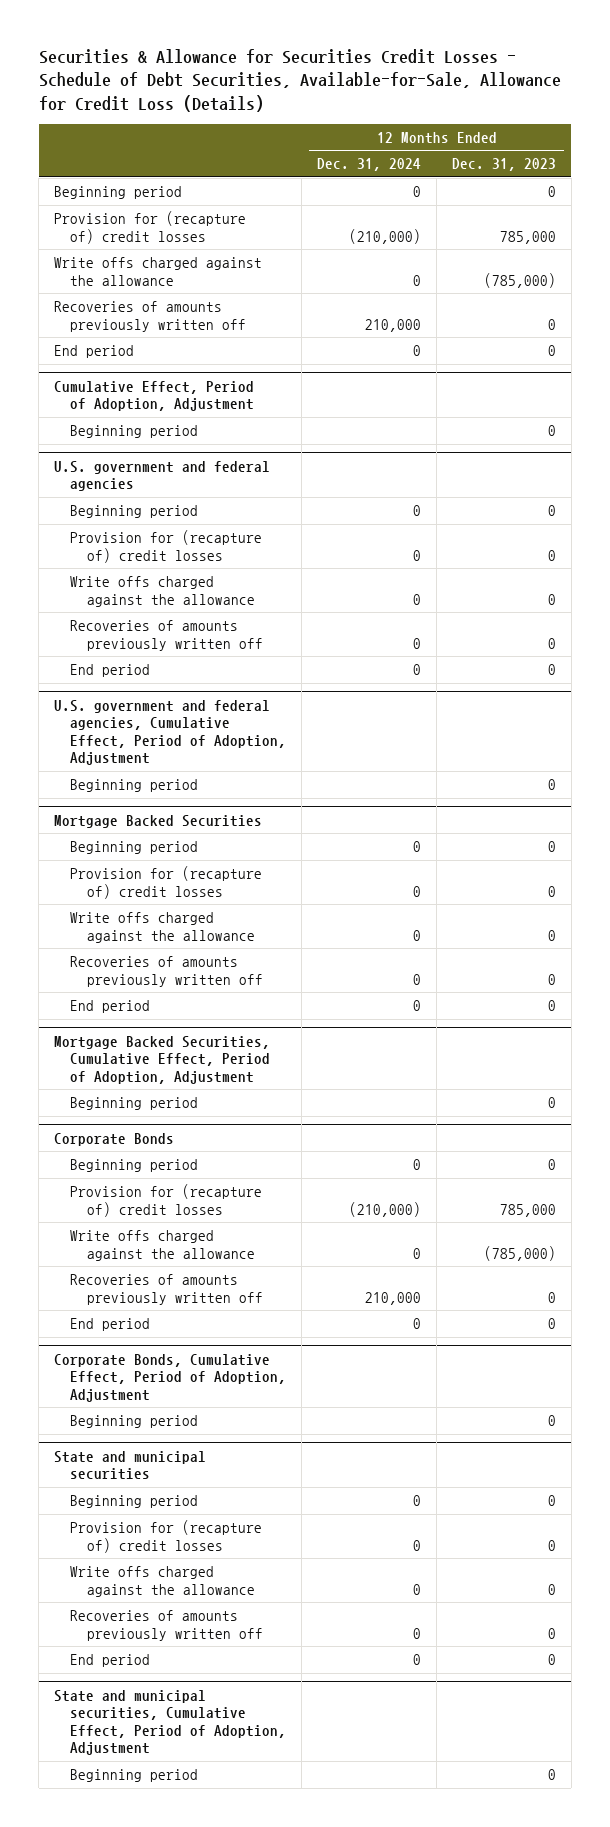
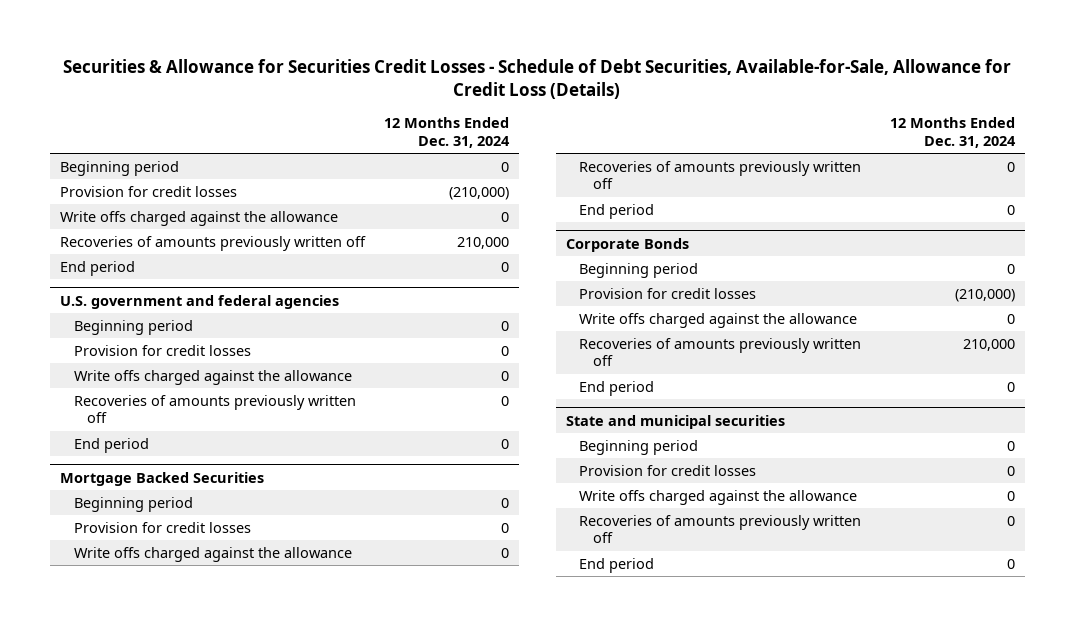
- | 12 Months Ended Dec. 31, 2024 | 12 Months Ended Dec. 31, 2023
+ | 12 Months Ended Dec. 31, 2024
- Provision for (recapture of) credit losses | (210,000) | 785,000
+ Provision for credit losses | (210,000)
- Cumulative Effect, Period of Adoption, Adjustment
- Beginning period | | 0
@ U.S. government and federal agencies
- Provision for (recapture of) credit losses | 0 | 0
+ Provision for credit losses | 0
- U.S. government and federal agencies, Cumulative Effect, Period of Adoption, Adjustment
- Beginning period | | 0
@ Mortgage Backed Securities
- Provision for (recapture of) credit losses | 0 | 0
+ Provision for credit losses | 0
- Mortgage Backed Securities, Cumulative Effect, Period of Adoption, Adjustment
- Beginning period | | 0
@ Corporate Bonds
- Provision for (recapture of) credit losses | (210,000) | 785,000
+ Provision for credit losses | (210,000)
- Corporate Bonds, Cumulative Effect, Period of Adoption, Adjustment
- Beginning period | | 0
@ State and municipal securities
- Provision for (recapture of) credit losses | 0 | 0
+ Provision for credit losses | 0
- State and municipal securities, Cumulative Effect, Period of Adoption, Adjustment
- Beginning period | | 0

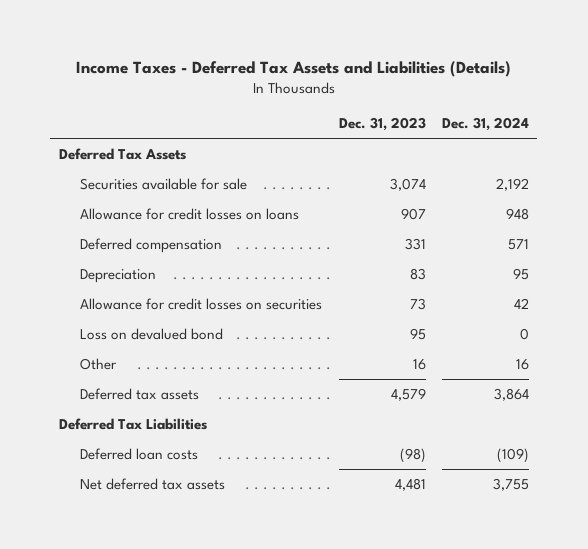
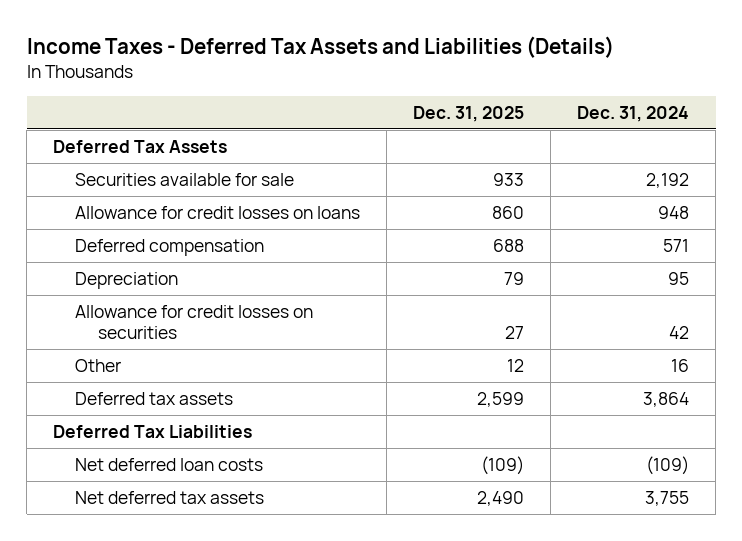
- | Dec. 31, 2023 | Dec. 31, 2024
+ | Dec. 31, 2025 | Dec. 31, 2024
- Loss on devalued bond | 95 | 0
- Deferred loan costs | (98) | (109)
+ Net deferred loan costs | (109) | (109)

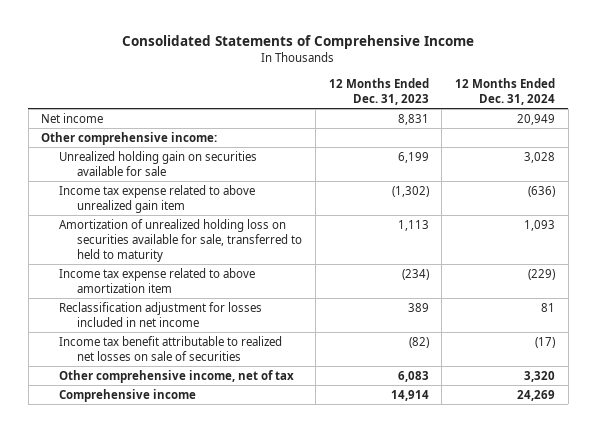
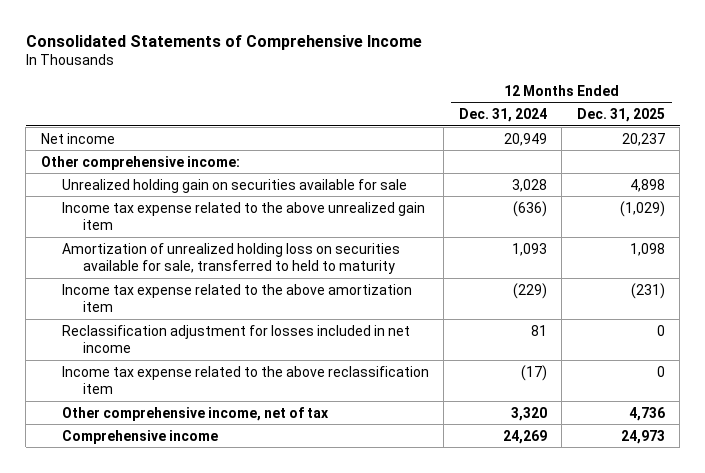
- | 12 Months Ended Dec. 31, 2023 | 12 Months Ended Dec. 31, 2024
+ | 12 Months Ended Dec. 31, 2024 | 12 Months Ended Dec. 31, 2025
- Income tax expense related to above unrealized gain item | (1,302) | (636)
+ Income tax expense related to the above unrealized gain item | (636) | (1,029)
- Income tax expense related to above amortization item | (234) | (229)
+ Income tax expense related to the above amortization item | (229) | (231)
- Income tax benefit attributable to realized net losses on sale of securities | (82) | (17)
+ Income tax expense related to the above reclassification item | (17) | 0

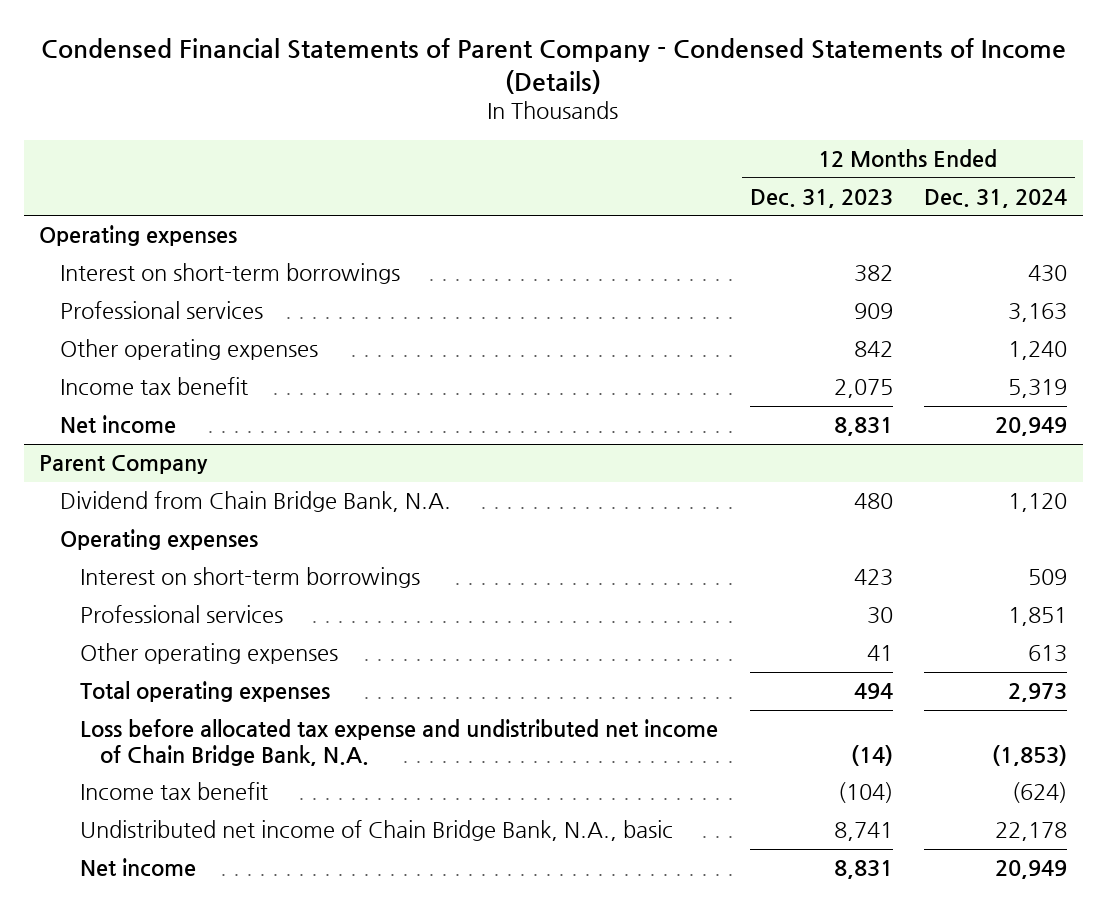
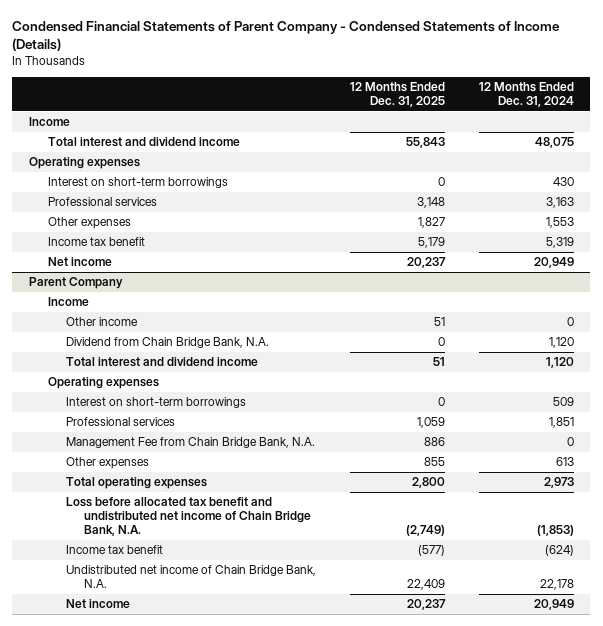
- | 12 Months Ended Dec. 31, 2023 | 12 Months Ended Dec. 31, 2024
+ | 12 Months Ended Dec. 31, 2025 | 12 Months Ended Dec. 31, 2024
+ Income
+ Total interest and dividend income | 55,843 | 48,075
- Other operating expenses | 842 | 1,240
+ Other expenses | 1,827 | 1,553
@ Parent Company
+ Income
+ Other income | 51 | 0
+ Total interest and dividend income | 51 | 1,120
- Other operating expenses | 41 | 613
+ Management Fee from Chain Bridge Bank, N.A. | 886 | 0
+ Other expenses | 855 | 613
- Loss before allocated tax expense and undistributed net income of Chain Bridge Bank, N.A. | (14) | (1,853)
+ Loss before allocated tax benefit and undistributed net income of Chain Bridge Bank, N.A. | (2,749) | (1,853)
- Undistributed net income of Chain Bridge Bank, N.A., basic | 8,741 | 22,178
+ Undistributed net income of Chain Bridge Bank, N.A. | 22,409 | 22,178

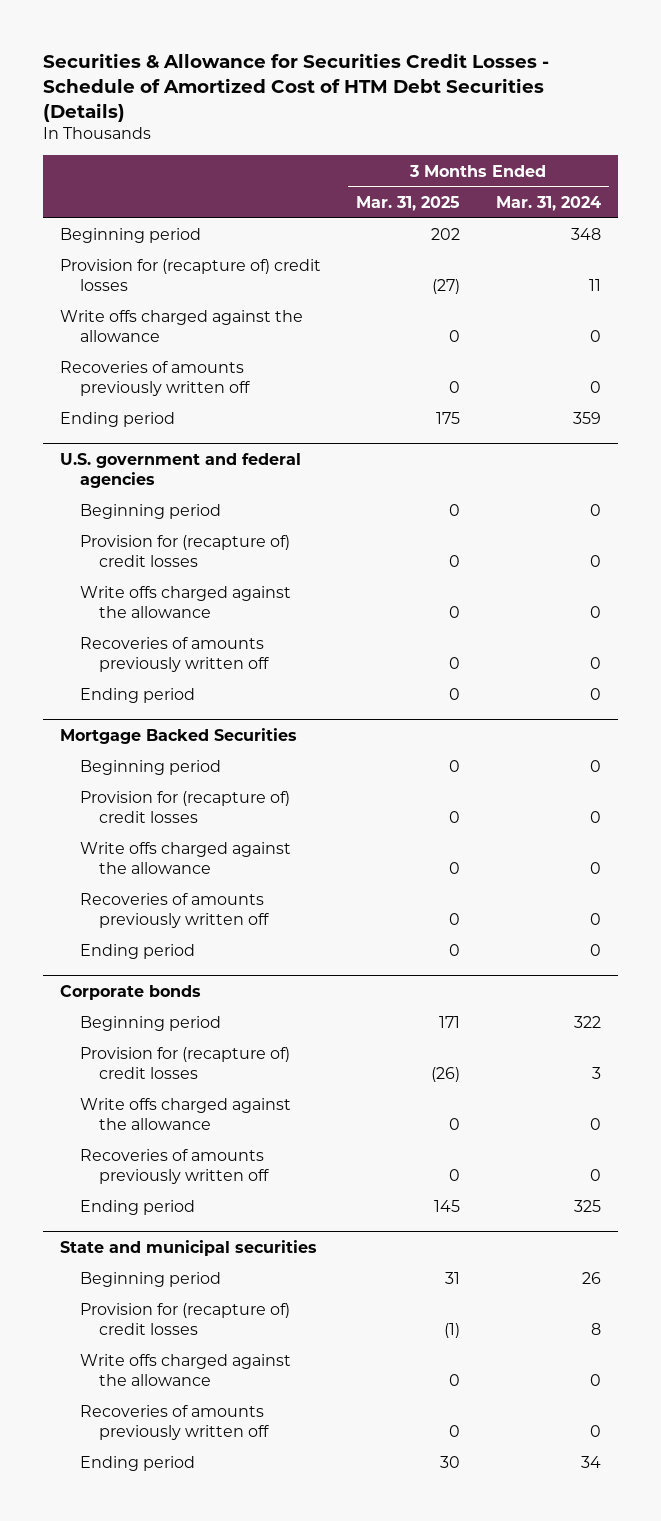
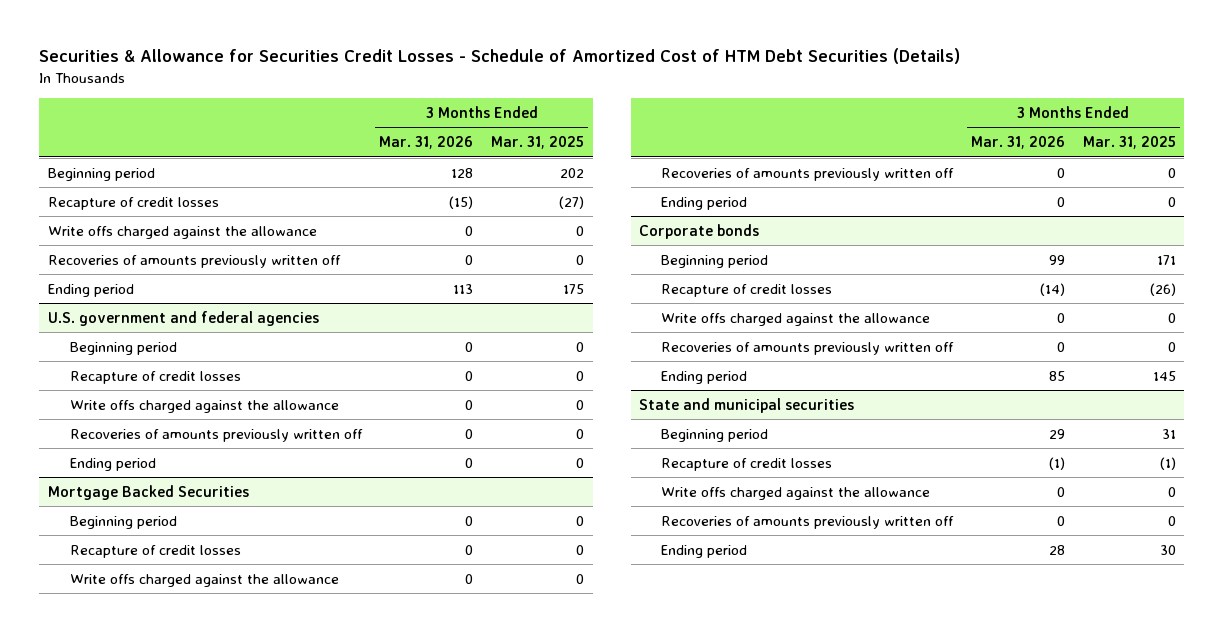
- | 3 Months Ended Mar. 31, 2025 | 3 Months Ended Mar. 31, 2024
+ | 3 Months Ended Mar. 31, 2026 | 3 Months Ended Mar. 31, 2025
- Provision for (recapture of) credit losses | (27) | 11
+ Recapture of credit losses | (15) | (27)
@ U.S. government and federal agencies
- Provision for (recapture of) credit losses | 0 | 0
+ Recapture of credit losses | 0 | 0
@ Mortgage Backed Securities
- Provision for (recapture of) credit losses | 0 | 0
+ Recapture of credit losses | 0 | 0
@ Corporate bonds
- Provision for (recapture of) credit losses | (26) | 3
+ Recapture of credit losses | (14) | (26)
@ State and municipal securities
- Provision for (recapture of) credit losses | (1) | 8
+ Recapture of credit losses | (1) | (1)

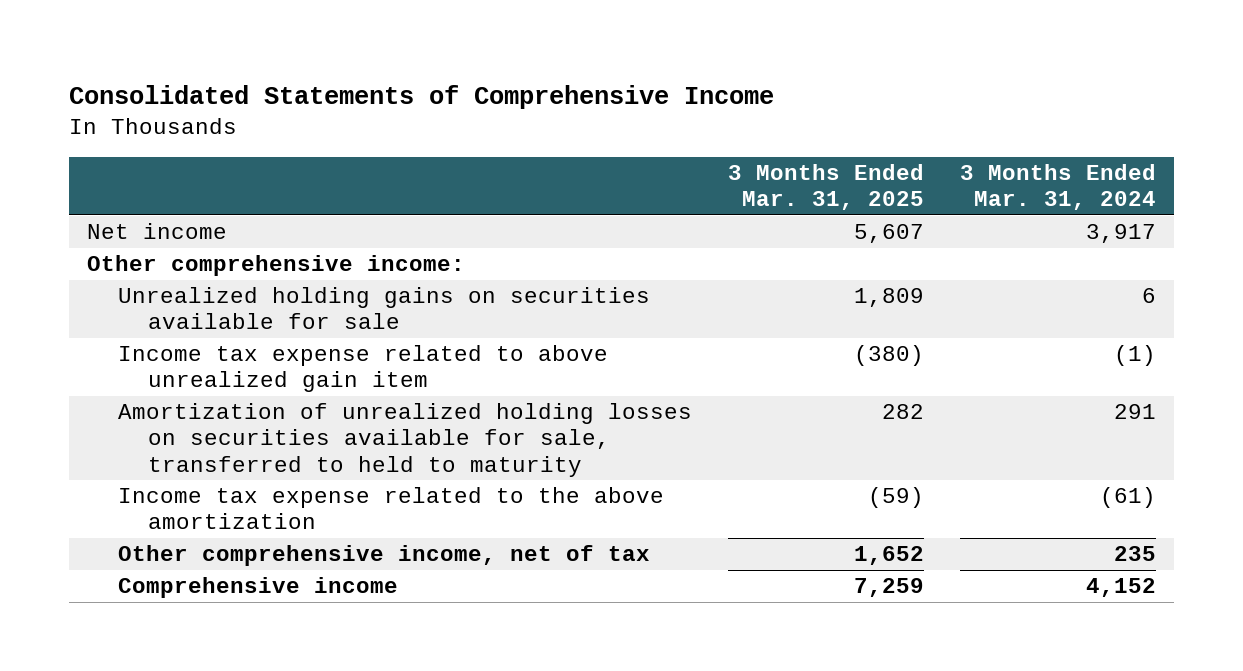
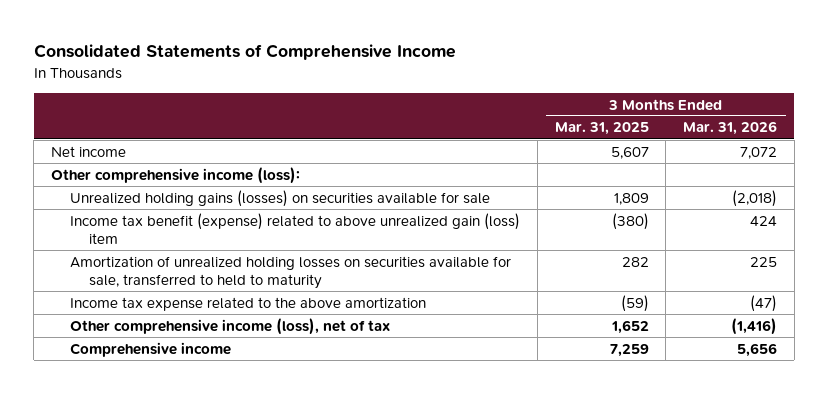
- | 3 Months Ended Mar. 31, 2025 | 3 Months Ended Mar. 31, 2024
+ | 3 Months Ended Mar. 31, 2025 | 3 Months Ended Mar. 31, 2026
- Other comprehensive income:
- Unrealized holding gains on securities available for sale | 1,809 | 6
- Income tax expense related to above unrealized gain item | (380) | (1)
+ Other comprehensive income (loss):
+ Unrealized holding gains (losses) on securities available for sale | 1,809 | (2,018)
+ Income tax benefit (expense) related to above unrealized gain (loss) item | (380) | 424
- Other comprehensive income, net of tax | 1,652 | 235
+ Other comprehensive income (loss), net of tax | 1,652 | (1,416)

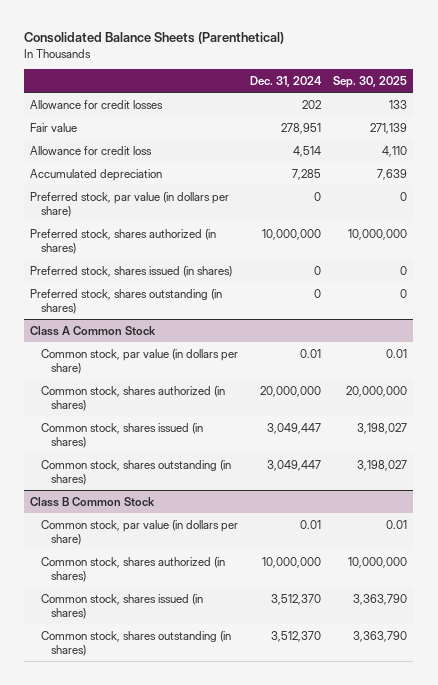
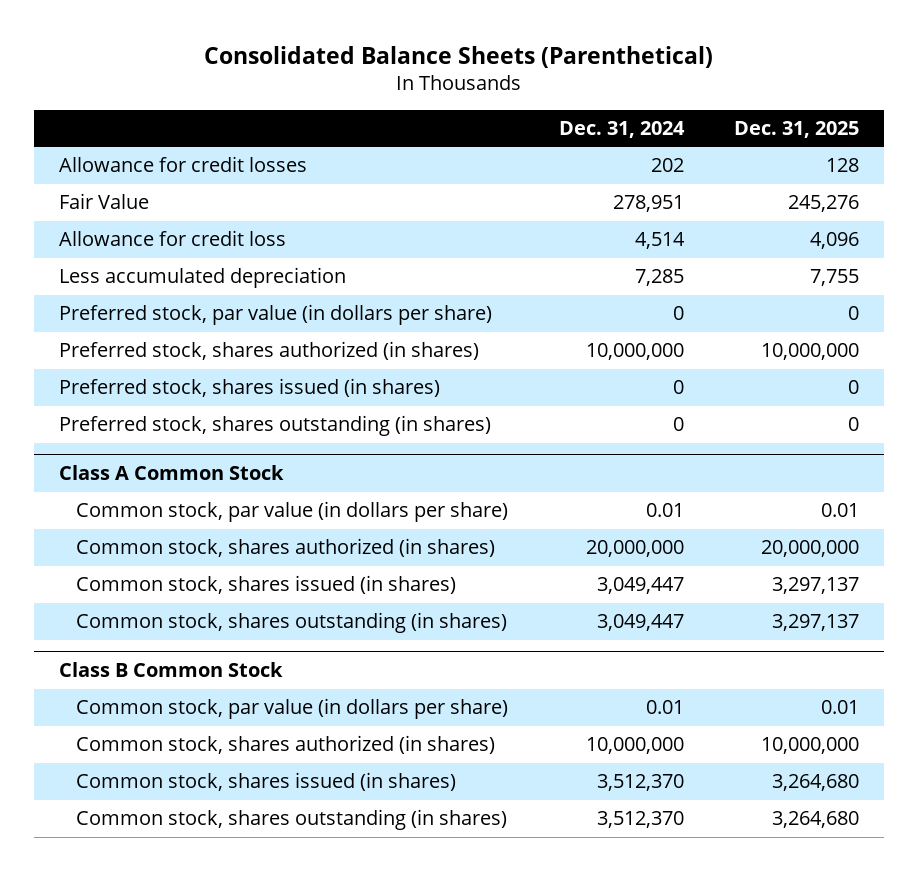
- | Dec. 31, 2024 | Sep. 30, 2025
+ | Dec. 31, 2024 | Dec. 31, 2025
- Fair value | 278,951 | 271,139
+ Fair Value | 278,951 | 245,276
- Accumulated depreciation | 7,285 | 7,639
+ Less accumulated depreciation | 7,285 | 7,755

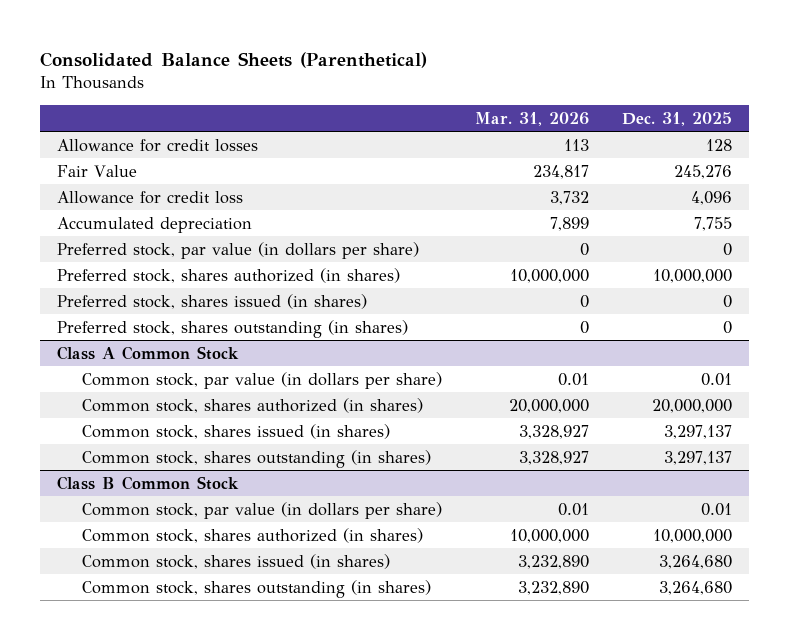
- | Dec. 31, 2024 | Dec. 31, 2025
+ | Mar. 31, 2026 | Dec. 31, 2025
- Less accumulated depreciation | 7,285 | 7,755
+ Accumulated depreciation | 7,899 | 7,755

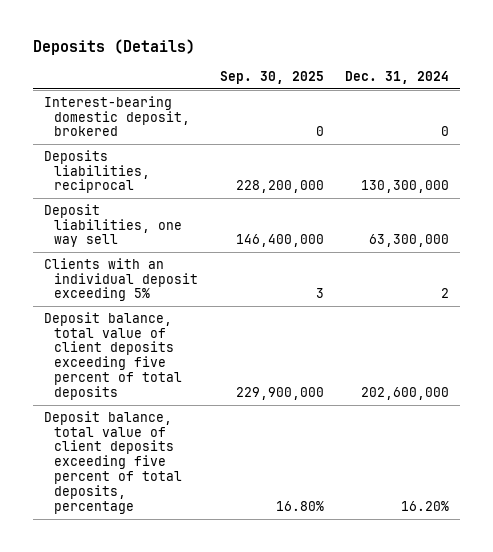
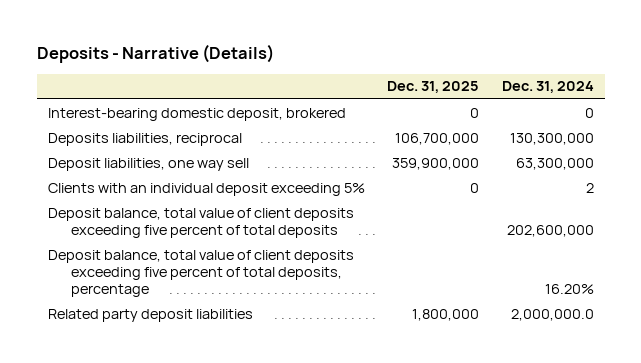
- Deposits (Details)
+ Deposits - Narrative (Details)
- | Sep. 30, 2025 | Dec. 31, 2024
+ | Dec. 31, 2025 | Dec. 31, 2024
+ Related party deposit liabilities | 1,800,000 | 2,000,000.0

